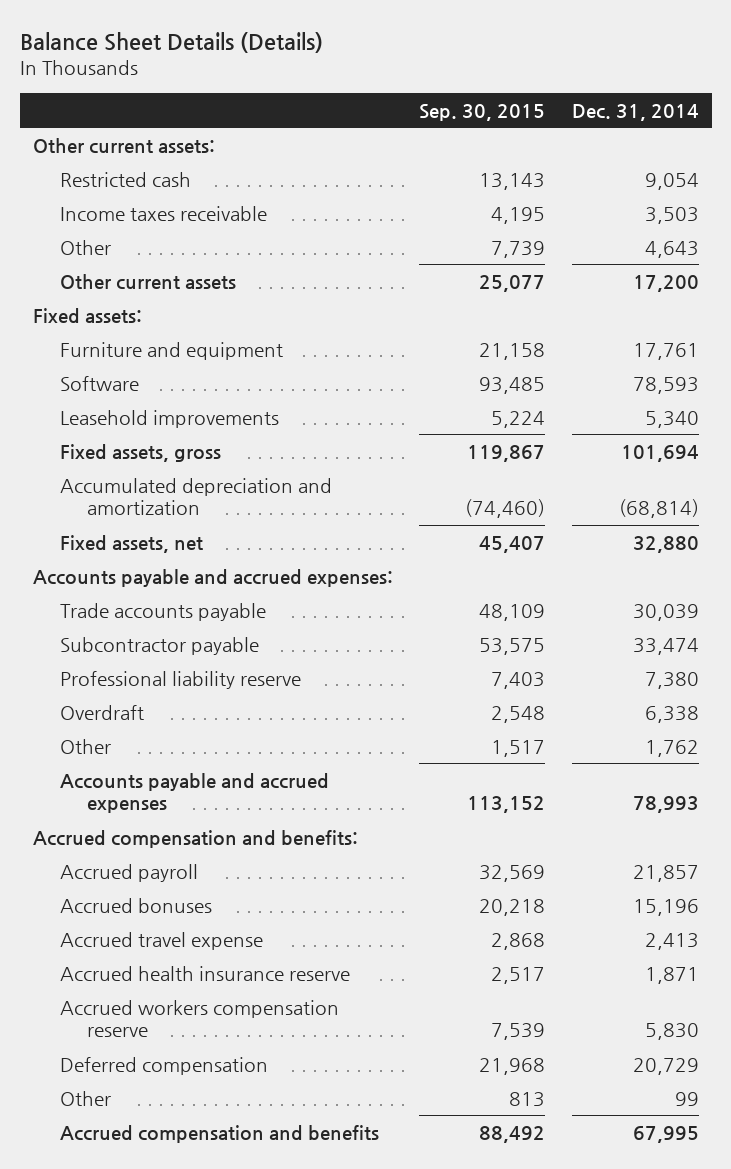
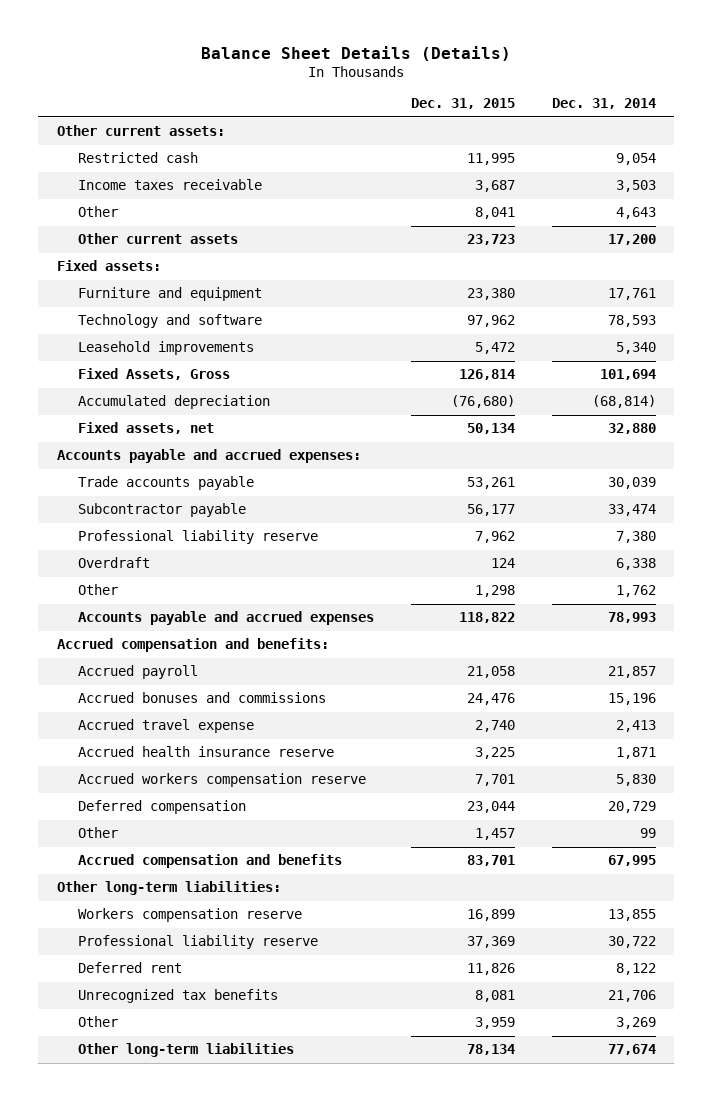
- | Sep. 30, 2015 | Dec. 31, 2014
+ | Dec. 31, 2015 | Dec. 31, 2014
- Software | 93,485 | 78,593
+ Technology and software | 97,962 | 78,593
- Fixed assets, gross | 119,867 | 101,694
- Accumulated depreciation and amortization | (74,460) | (68,814)
+ Fixed Assets, Gross | 126,814 | 101,694
+ Accumulated depreciation | (76,680) | (68,814)
- Accrued bonuses | 20,218 | 15,196
+ Accrued bonuses and commissions | 24,476 | 15,196
+ Other long-term liabilities:
+ Workers compensation reserve | 16,899 | 13,855
+ Professional liability reserve | 37,369 | 30,722
+ Deferred rent | 11,826 | 8,122
+ Unrecognized tax benefits | 8,081 | 21,706
+ Other | 3,959 | 3,269
+ Other long-term liabilities | 78,134 | 77,674

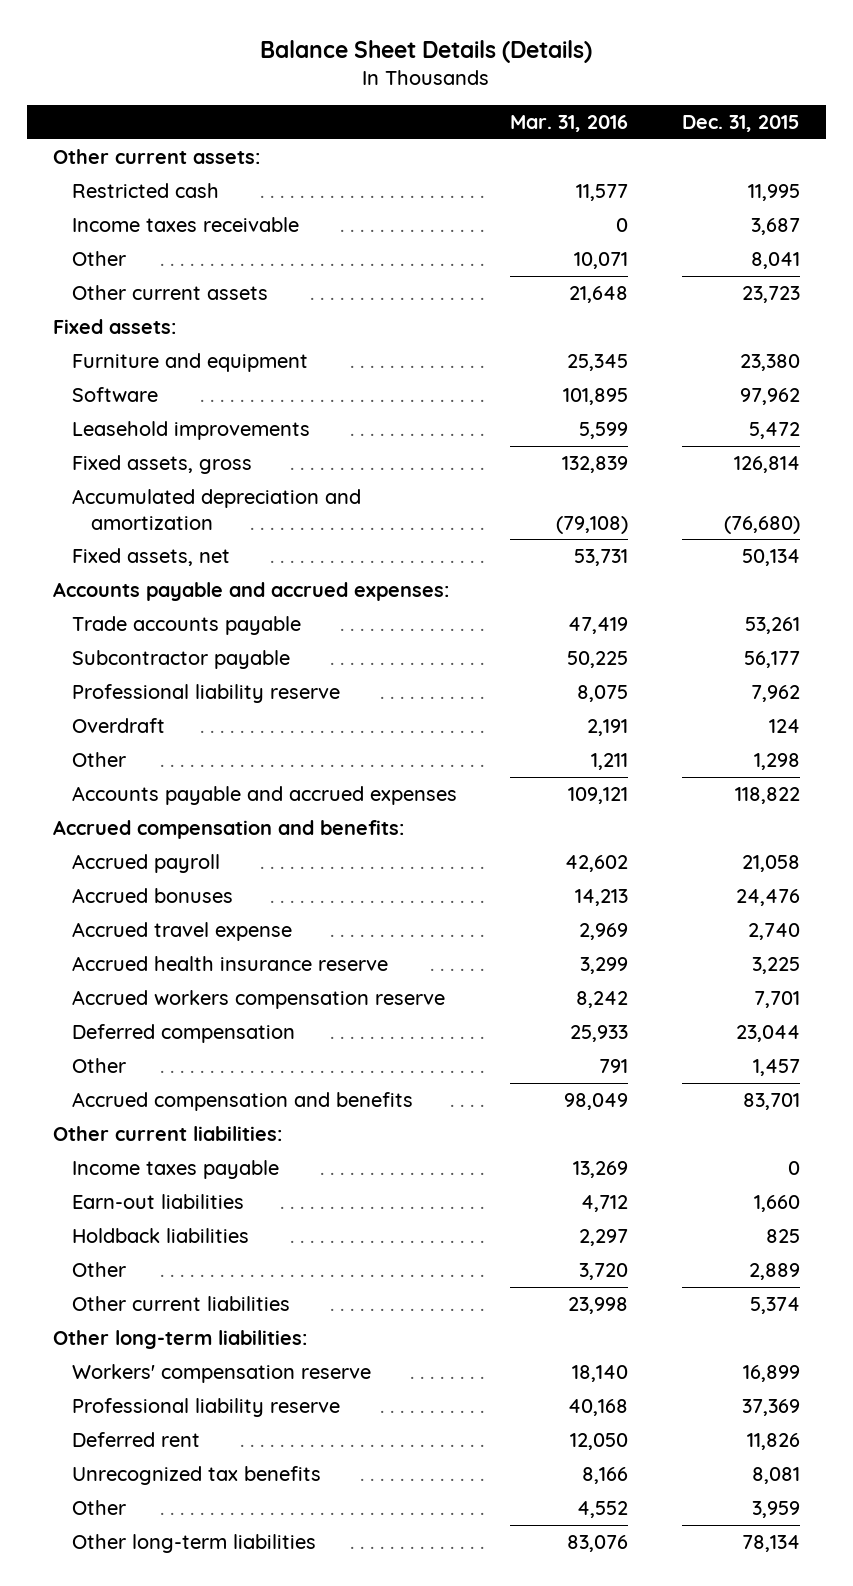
- | Dec. 31, 2015 | Dec. 31, 2014
+ | Mar. 31, 2016 | Dec. 31, 2015
- Technology and software | 97,962 | 78,593
+ Software | 101,895 | 97,962
- Fixed Assets, Gross | 126,814 | 101,694
- Accumulated depreciation | (76,680) | (68,814)
+ Fixed assets, gross | 132,839 | 126,814
+ Accumulated depreciation and amortization | (79,108) | (76,680)
- Accrued bonuses and commissions | 24,476 | 15,196
+ Accrued bonuses | 14,213 | 24,476
+ Other current liabilities:
+ Income taxes payable | 13,269 | 0
+ Earn-out liabilities | 4,712 | 1,660
+ Holdback liabilities | 2,297 | 825
+ Other | 3,720 | 2,889
+ Other current liabilities | 23,998 | 5,374
- Workers compensation reserve | 16,899 | 13,855
+ Workers' compensation reserve | 18,140 | 16,899

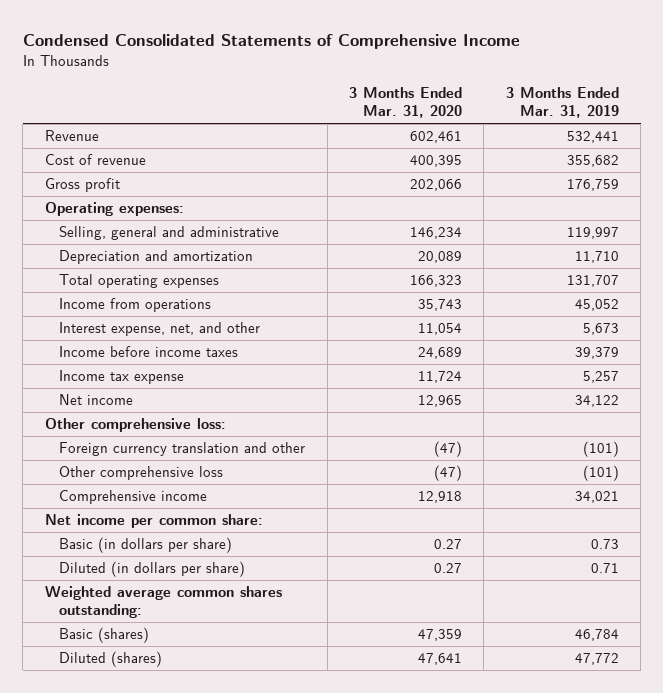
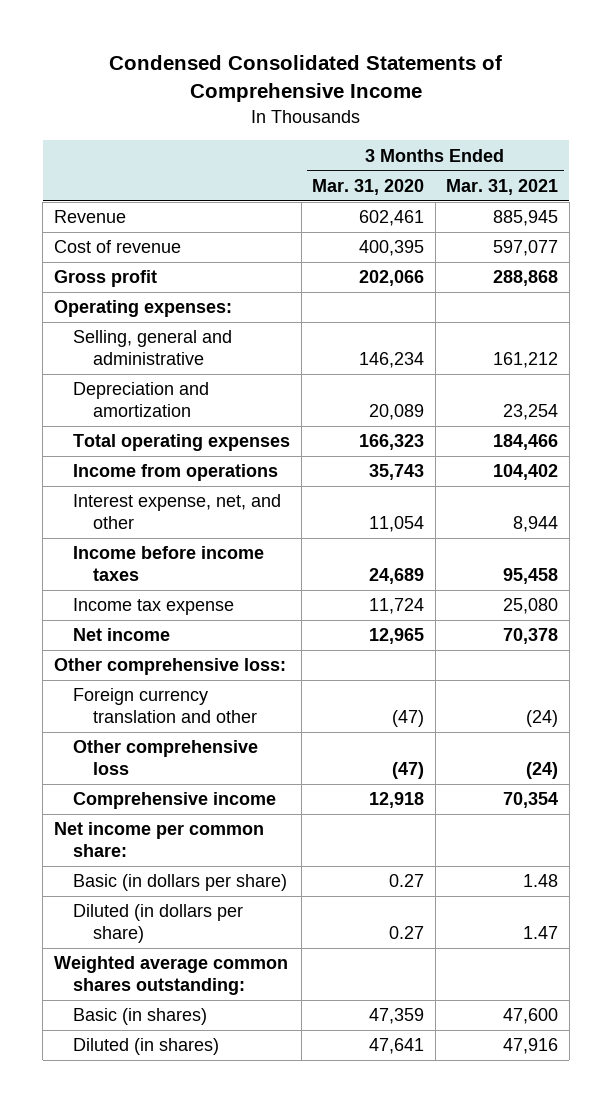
- | 3 Months Ended Mar. 31, 2020 | 3 Months Ended Mar. 31, 2019
+ | 3 Months Ended Mar. 31, 2020 | 3 Months Ended Mar. 31, 2021
- Basic (shares) | 47,359 | 46,784
- Diluted (shares) | 47,641 | 47,772
+ Basic (in shares) | 47,359 | 47,600
+ Diluted (in shares) | 47,641 | 47,916

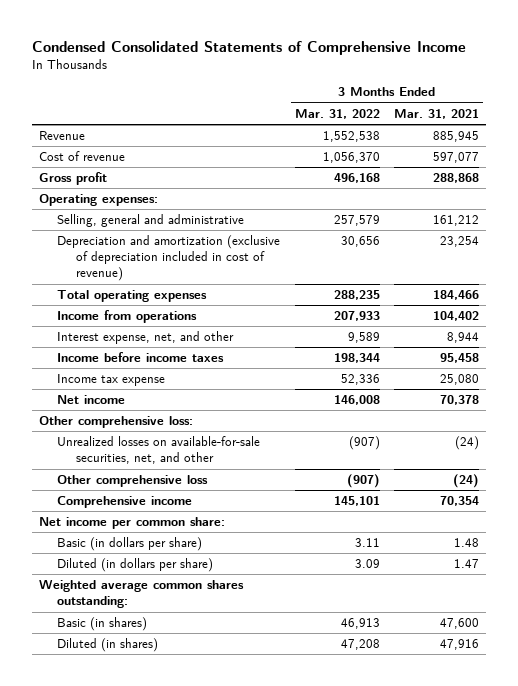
- | 3 Months Ended Mar. 31, 2020 | 3 Months Ended Mar. 31, 2021
+ | 3 Months Ended Mar. 31, 2022 | 3 Months Ended Mar. 31, 2021
- Depreciation and amortization | 20,089 | 23,254
+ Depreciation and amortization (exclusive of depreciation included in cost of revenue) | 30,656 | 23,254
- Foreign currency translation and other | (47) | (24)
+ Unrealized losses on available-for-sale securities, net, and other | (907) | (24)

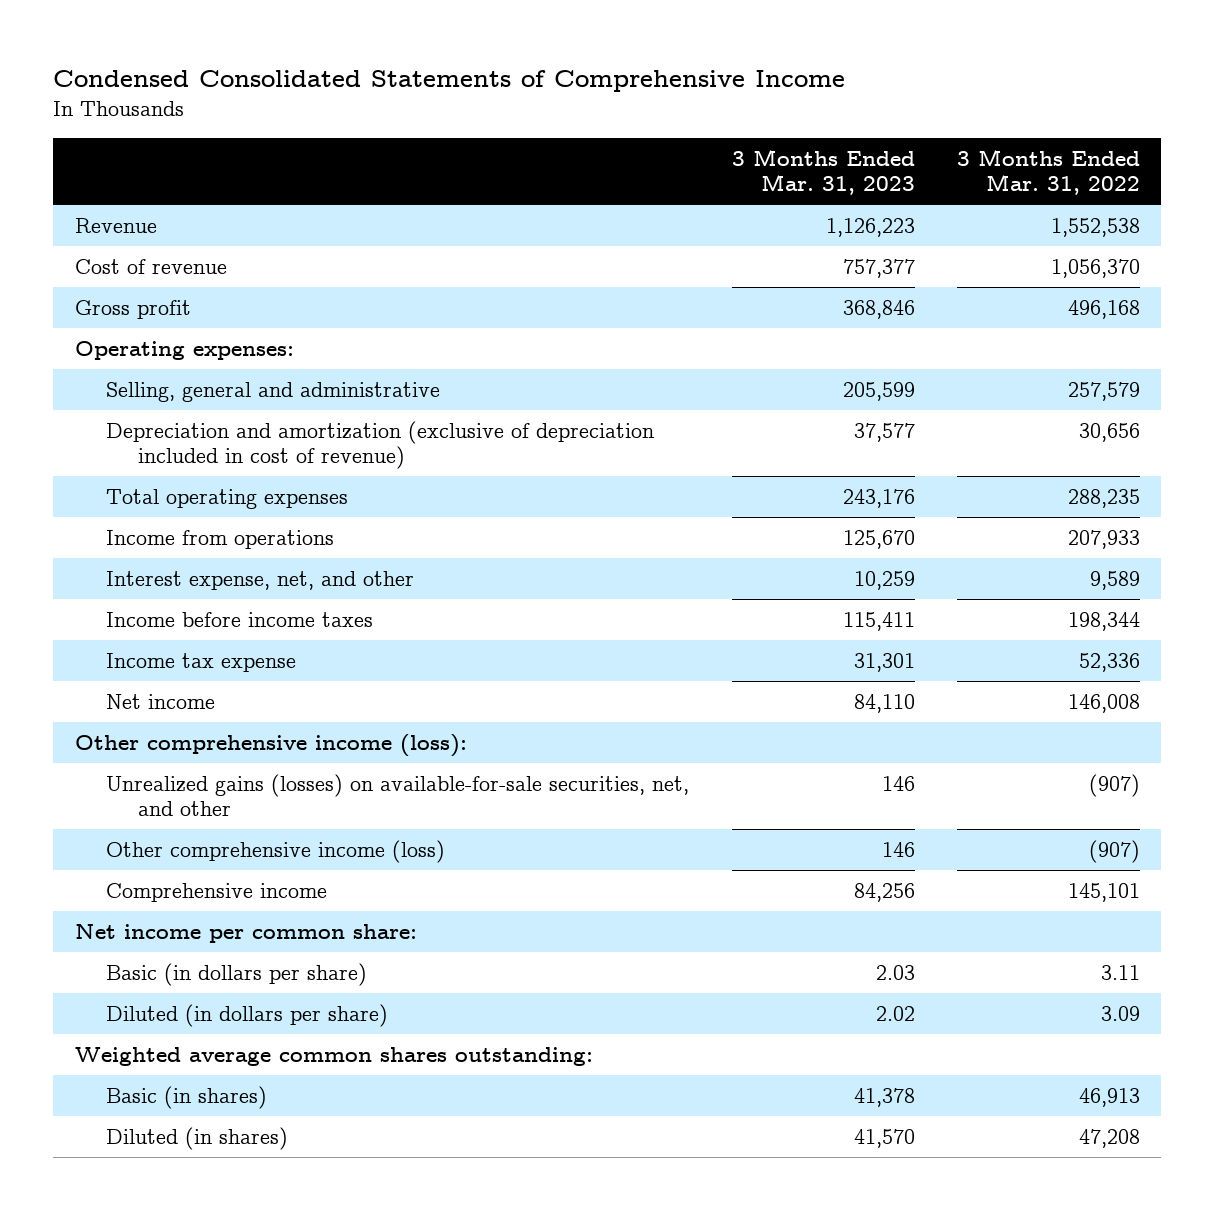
- | 3 Months Ended Mar. 31, 2022 | 3 Months Ended Mar. 31, 2021
+ | 3 Months Ended Mar. 31, 2023 | 3 Months Ended Mar. 31, 2022
- Other comprehensive loss:
- Unrealized losses on available-for-sale securities, net, and other | (907) | (24)
- Other comprehensive loss | (907) | (24)
+ Other comprehensive income (loss):
+ Unrealized gains (losses) on available-for-sale securities, net, and other | 146 | (907)
+ Other comprehensive income (loss) | 146 | (907)

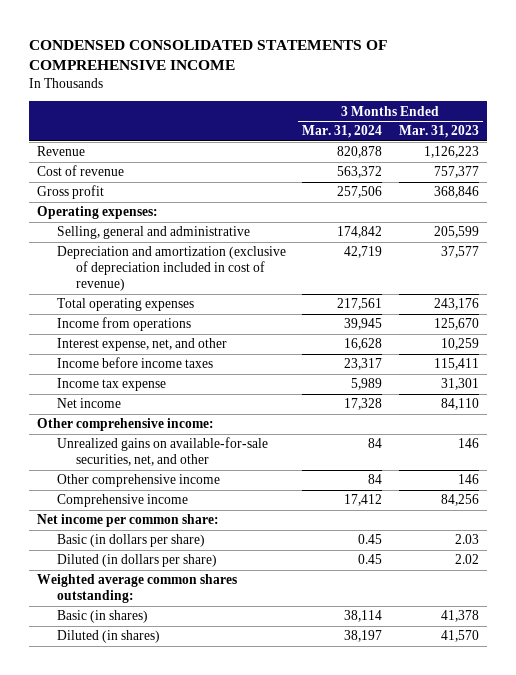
- Condensed Consolidated Statements of Comprehensive Income
+ CONDENSED CONSOLIDATED STATEMENTS OF COMPREHENSIVE INCOME
- | 3 Months Ended Mar. 31, 2023 | 3 Months Ended Mar. 31, 2022
+ | 3 Months Ended Mar. 31, 2024 | 3 Months Ended Mar. 31, 2023
- Other comprehensive income (loss):
- Unrealized gains (losses) on available-for-sale securities, net, and other | 146 | (907)
- Other comprehensive income (loss) | 146 | (907)
+ Other comprehensive income:
+ Unrealized gains on available-for-sale securities, net, and other | 84 | 146
+ Other comprehensive income | 84 | 146

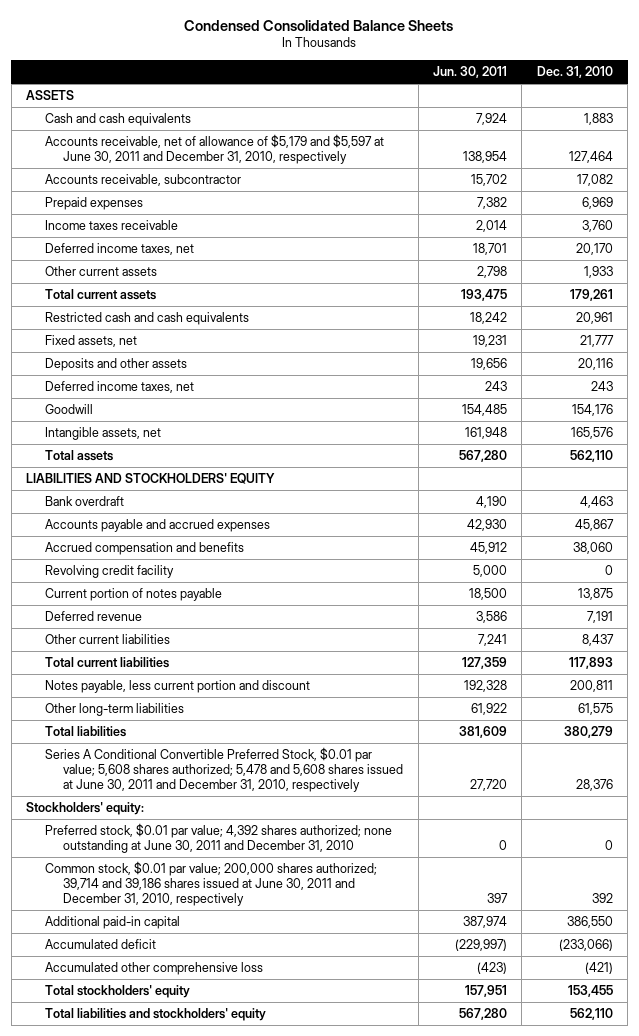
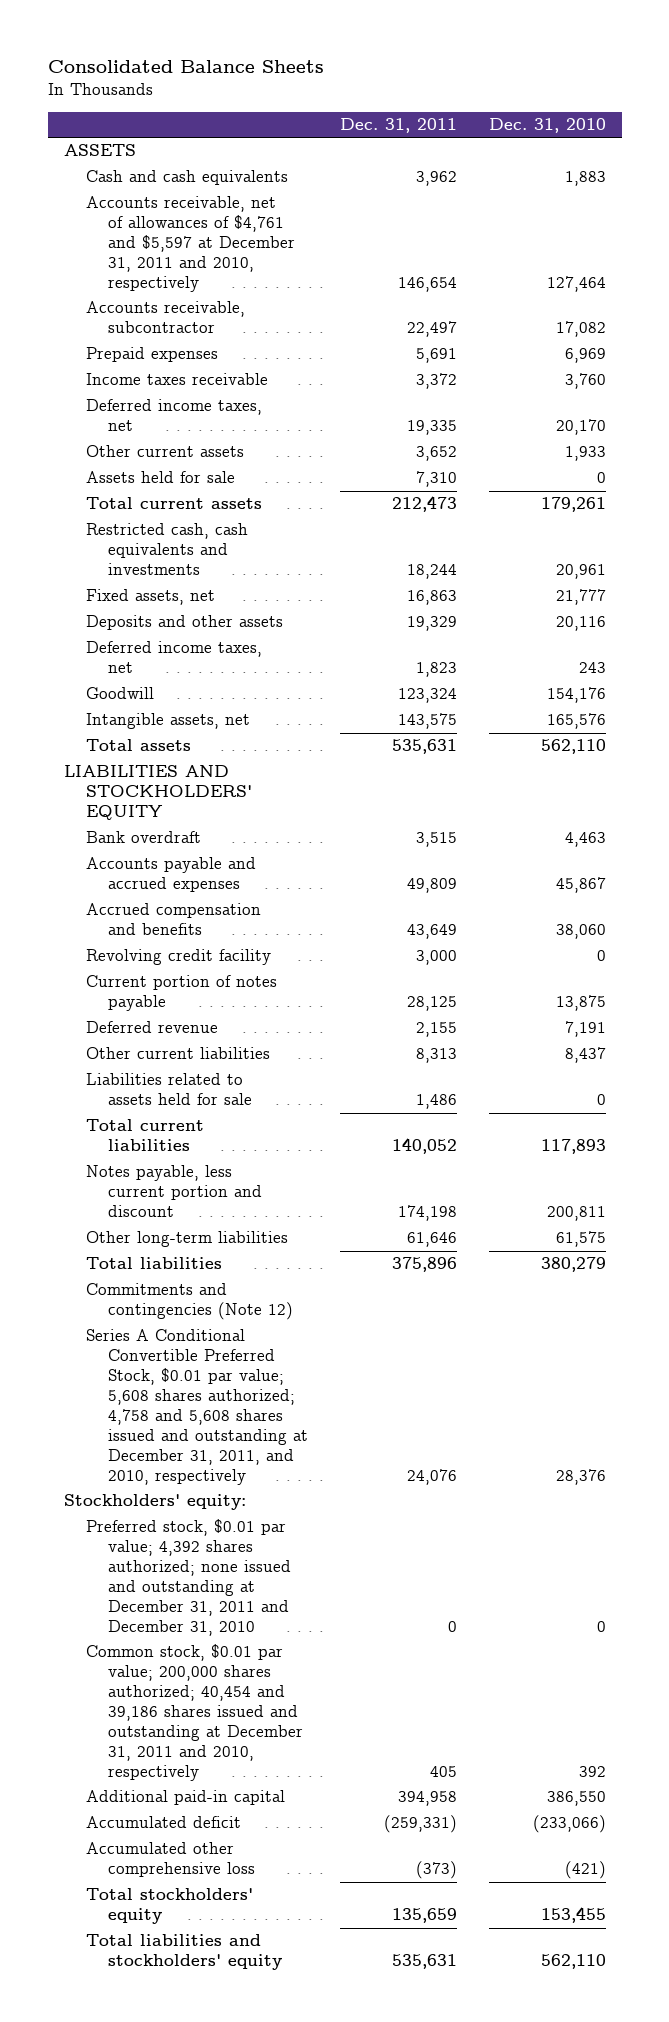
- Condensed Consolidated Balance Sheets
+ Consolidated Balance Sheets
- | Jun. 30, 2011 | Dec. 31, 2010
+ | Dec. 31, 2011 | Dec. 31, 2010
- Accounts receivable, net of allowance of $5,179 and $5,597 at June 30, 2011 and December 31, 2010, respectively | 138,954 | 127,464
+ Accounts receivable, net of allowances of $4,761 and $5,597 at December 31, 2011 and 2010, respectively | 146,654 | 127,464
+ Assets held for sale | 7,310 | 0
- Restricted cash and cash equivalents | 18,242 | 20,961
+ Restricted cash, cash equivalents and investments | 18,244 | 20,961
+ Liabilities related to assets held for sale | 1,486 | 0
- Series A Conditional Convertible Preferred Stock, $0.01 par value; 5,608 shares authorized; 5,478 and 5,608 shares issued at June 30, 2011 and December 31, 2010, respectively | 27,720 | 28,376
+ Commitments and contingencies (Note 12)
+ Series A Conditional Convertible Preferred Stock, $0.01 par value; 5,608 shares authorized; 4,758 and 5,608 shares issued and outstanding at December 31, 2011, and 2010, respectively | 24,076 | 28,376
- Preferred stock, $0.01 par value; 4,392 shares authorized; none outstanding at June 30, 2011 and December 31, 2010 | 0 | 0
- Common stock, $0.01 par value; 200,000 shares authorized; 39,714 and 39,186 shares issued at June 30, 2011 and December 31, 2010, respectively | 397 | 392
+ Preferred stock, $0.01 par value; 4,392 shares authorized; none issued and outstanding at December 31, 2011 and December 31, 2010 | 0 | 0
+ Common stock, $0.01 par value; 200,000 shares authorized; 40,454 and 39,186 shares issued and outstanding at December 31, 2011 and 2010, respectively | 405 | 392

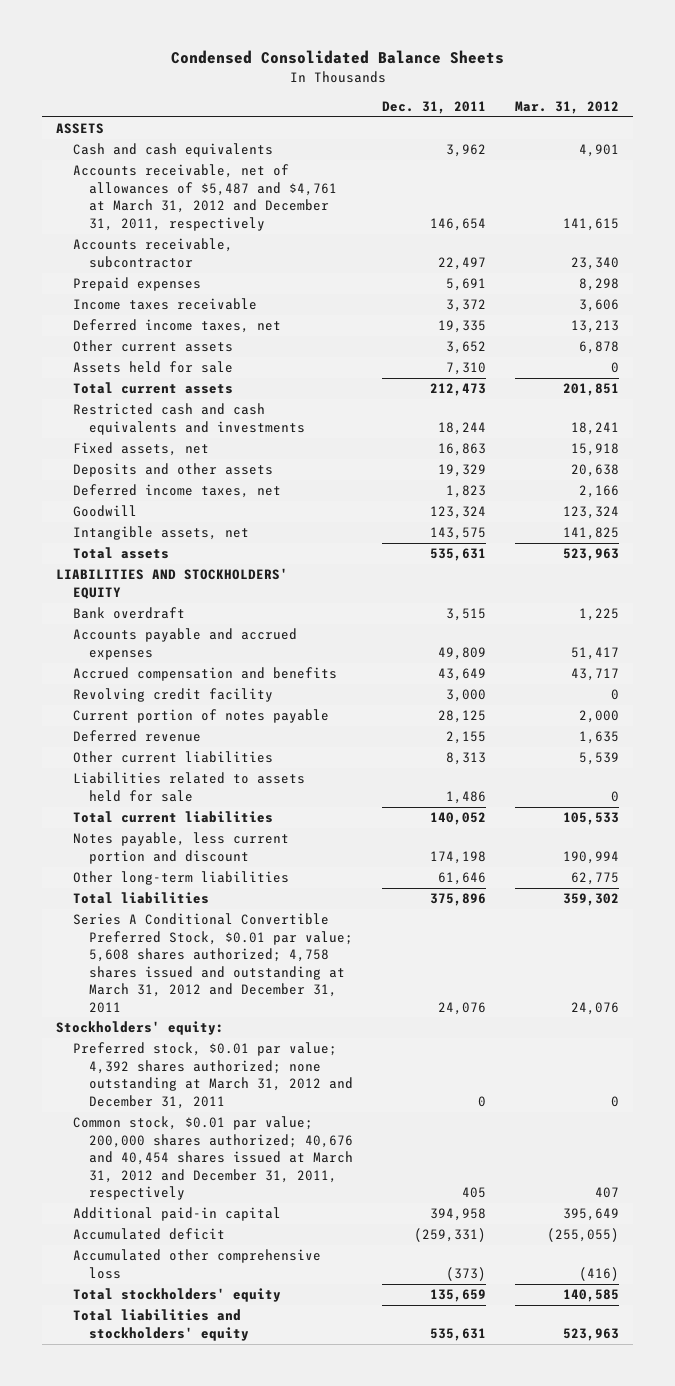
- Consolidated Balance Sheets
+ Condensed Consolidated Balance Sheets
- | Dec. 31, 2011 | Dec. 31, 2010
+ | Dec. 31, 2011 | Mar. 31, 2012
- Accounts receivable, net of allowances of $4,761 and $5,597 at December 31, 2011 and 2010, respectively | 146,654 | 127,464
+ Accounts receivable, net of allowances of $5,487 and $4,761 at March 31, 2012 and December 31, 2011, respectively | 146,654 | 141,615
- Restricted cash, cash equivalents and investments | 18,244 | 20,961
+ Restricted cash and cash equivalents and investments | 18,244 | 18,241
- Commitments and contingencies (Note 12)
- Series A Conditional Convertible Preferred Stock, $0.01 par value; 5,608 shares authorized; 4,758 and 5,608 shares issued and outstanding at December 31, 2011, and 2010, respectively | 24,076 | 28,376
+ Series A Conditional Convertible Preferred Stock, $0.01 par value; 5,608 shares authorized; 4,758 shares issued and outstanding at March 31, 2012 and December 31, 2011 | 24,076 | 24,076
- Preferred stock, $0.01 par value; 4,392 shares authorized; none issued and outstanding at December 31, 2011 and December 31, 2010 | 0 | 0
- Common stock, $0.01 par value; 200,000 shares authorized; 40,454 and 39,186 shares issued and outstanding at December 31, 2011 and 2010, respectively | 405 | 392
+ Preferred stock, $0.01 par value; 4,392 shares authorized; none outstanding at March 31, 2012 and December 31, 2011 | 0 | 0
+ Common stock, $0.01 par value; 200,000 shares authorized; 40,676 and 40,454 shares issued at March 31, 2012 and December 31, 2011, respectively | 405 | 407

